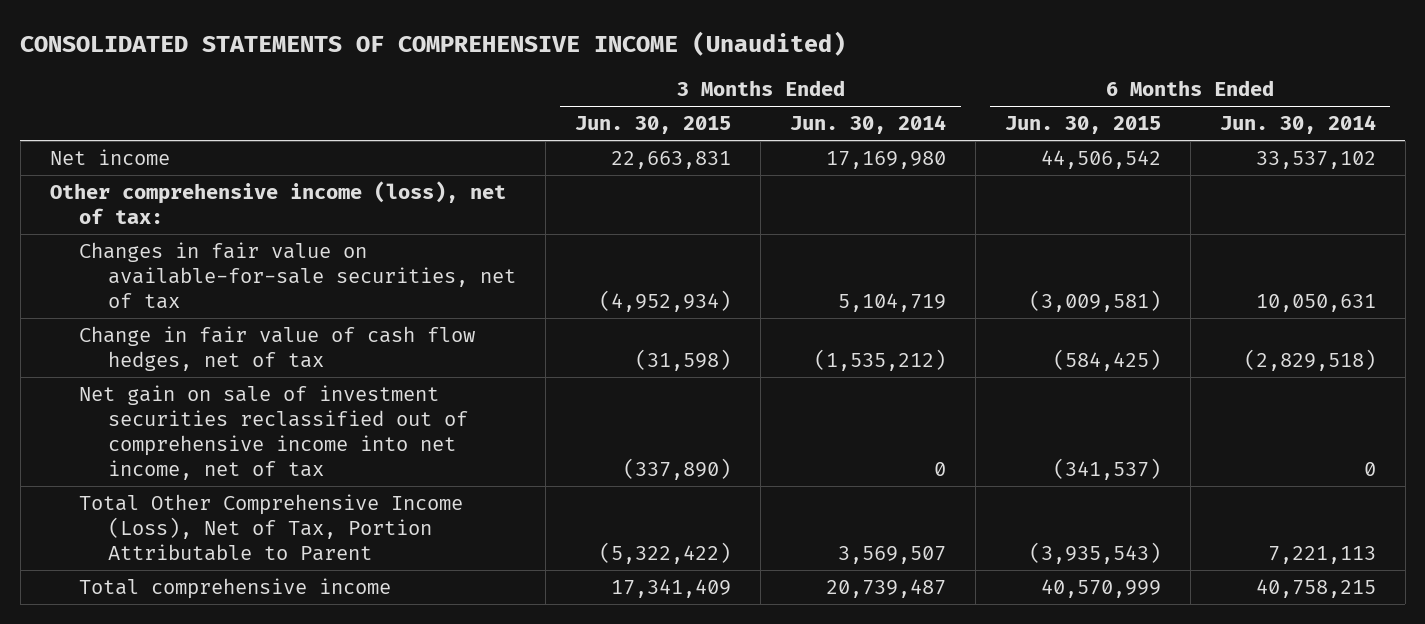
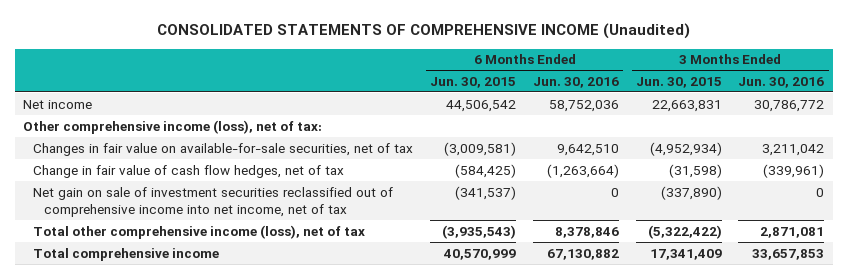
- | 3 Months Ended Jun. 30, 2015 | 3 Months Ended Jun. 30, 2014 | 6 Months Ended Jun. 30, 2015 | 6 Months Ended Jun. 30, 2014
+ | 6 Months Ended Jun. 30, 2015 | 6 Months Ended Jun. 30, 2016 | 3 Months Ended Jun. 30, 2015 | 3 Months Ended Jun. 30, 2016
- Total Other Comprehensive Income (Loss), Net of Tax, Portion Attributable to Parent | (5,322,422) | 3,569,507 | (3,935,543) | 7,221,113
+ Total other comprehensive income (loss), net of tax | (3,935,543) | 8,378,846 | (5,322,422) | 2,871,081

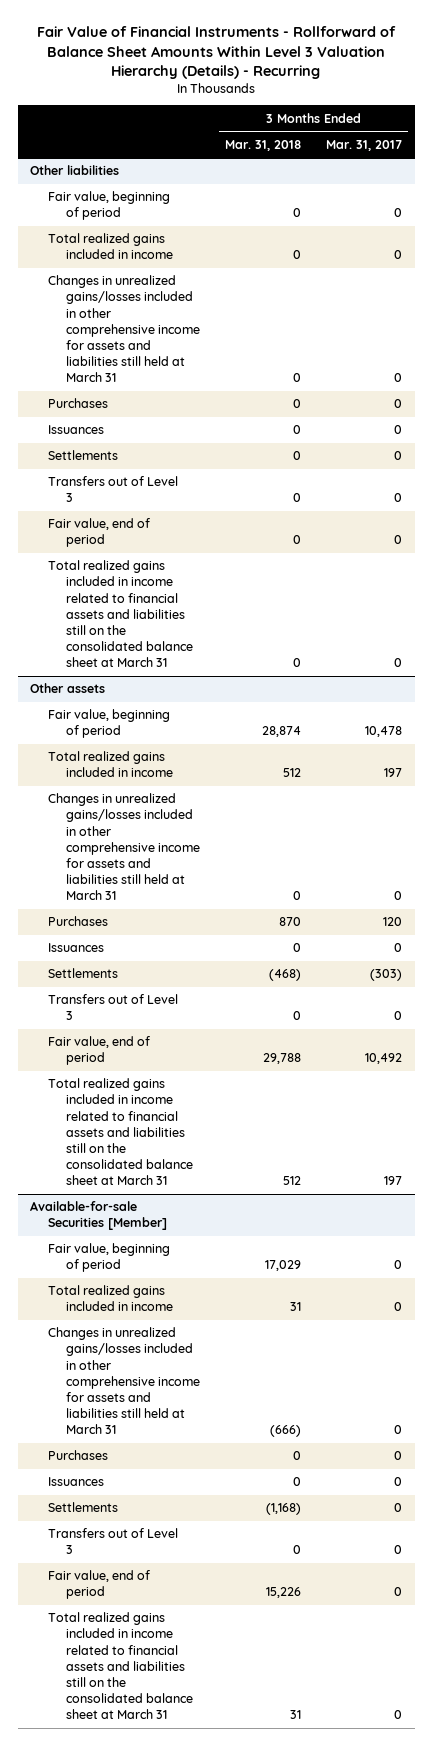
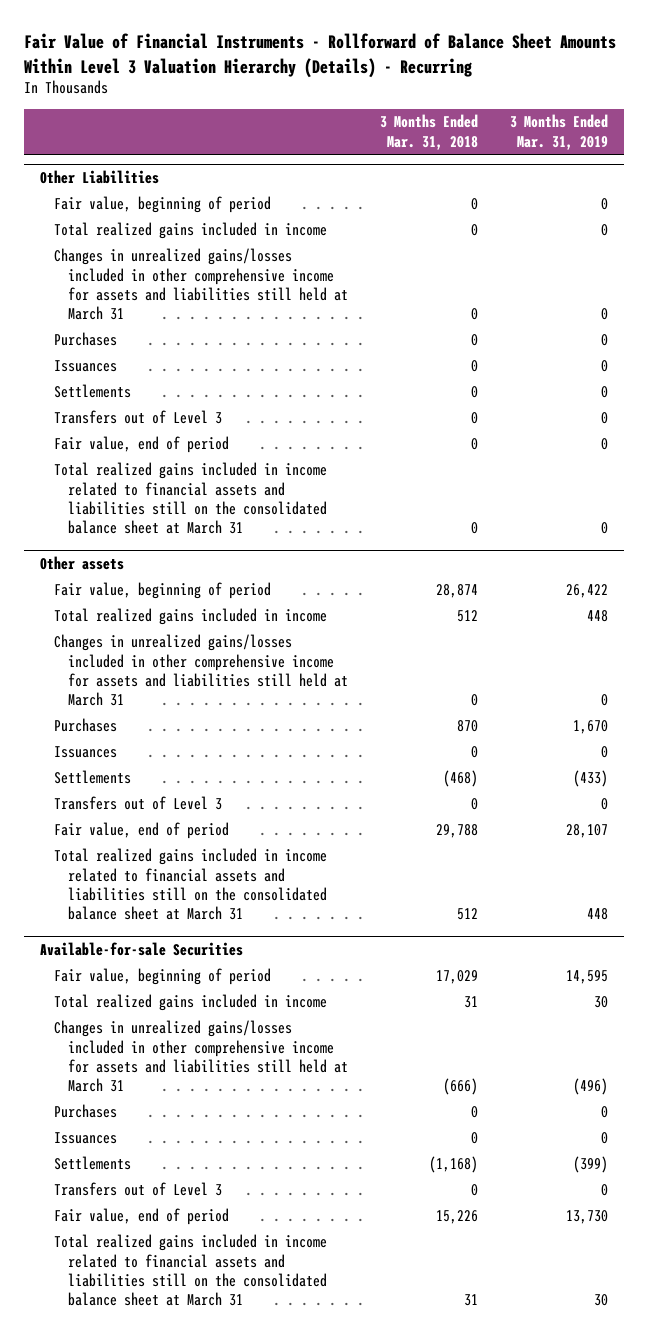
- | 3 Months Ended Mar. 31, 2018 | 3 Months Ended Mar. 31, 2017
+ | 3 Months Ended Mar. 31, 2018 | 3 Months Ended Mar. 31, 2019
- Other liabilities
+ Other Liabilities
- Available-for-sale Securities [Member]
+ Available-for-sale Securities

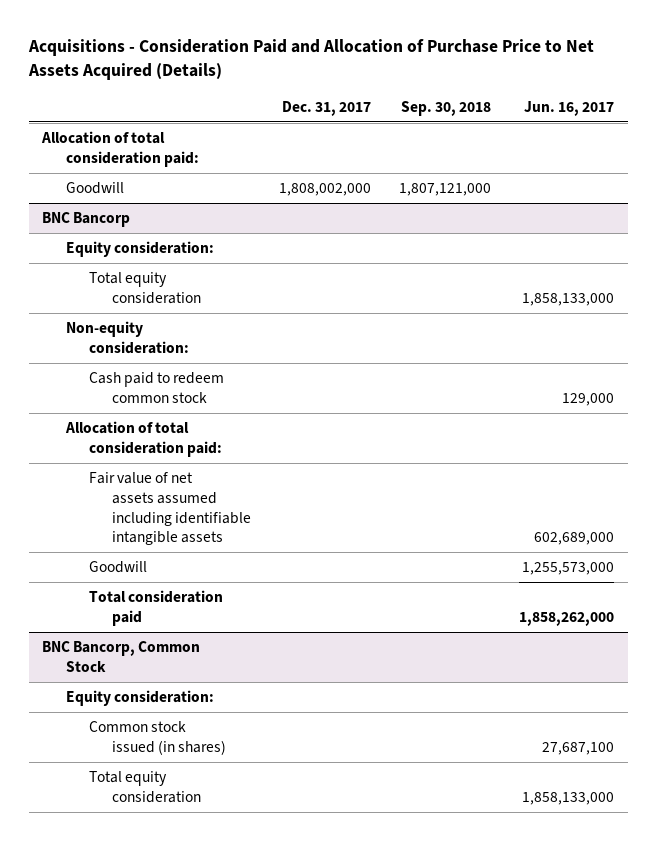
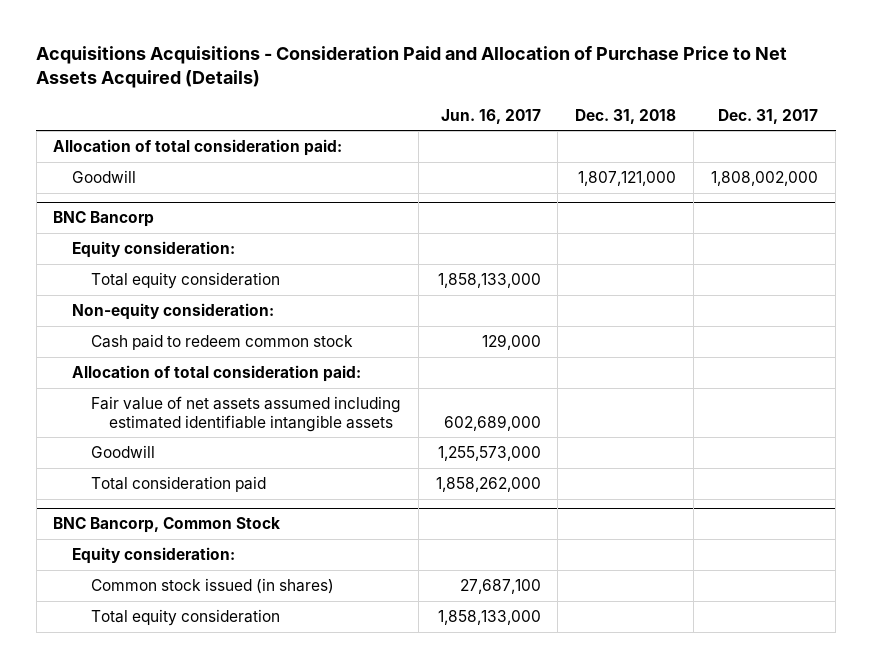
- Acquisitions - Consideration Paid and Allocation of Purchase Price to Net Assets Acquired (Details)
+ Acquisitions Acquisitions - Consideration Paid and Allocation of Purchase Price to Net Assets Acquired (Details)
- | Dec. 31, 2017 | Sep. 30, 2018 | Jun. 16, 2017
+ | Jun. 16, 2017 | Dec. 31, 2018 | Dec. 31, 2017
@ BNC Bancorp
- Fair value of net assets assumed including identifiable intangible assets | | | 602,689,000
+ Fair value of net assets assumed including estimated identifiable intangible assets | 602,689,000 | |

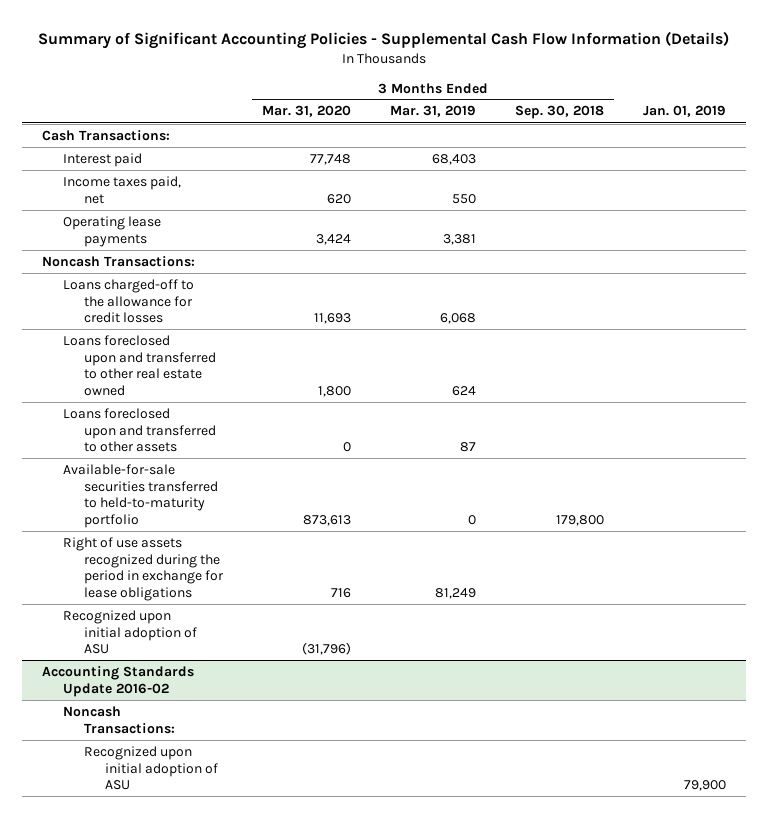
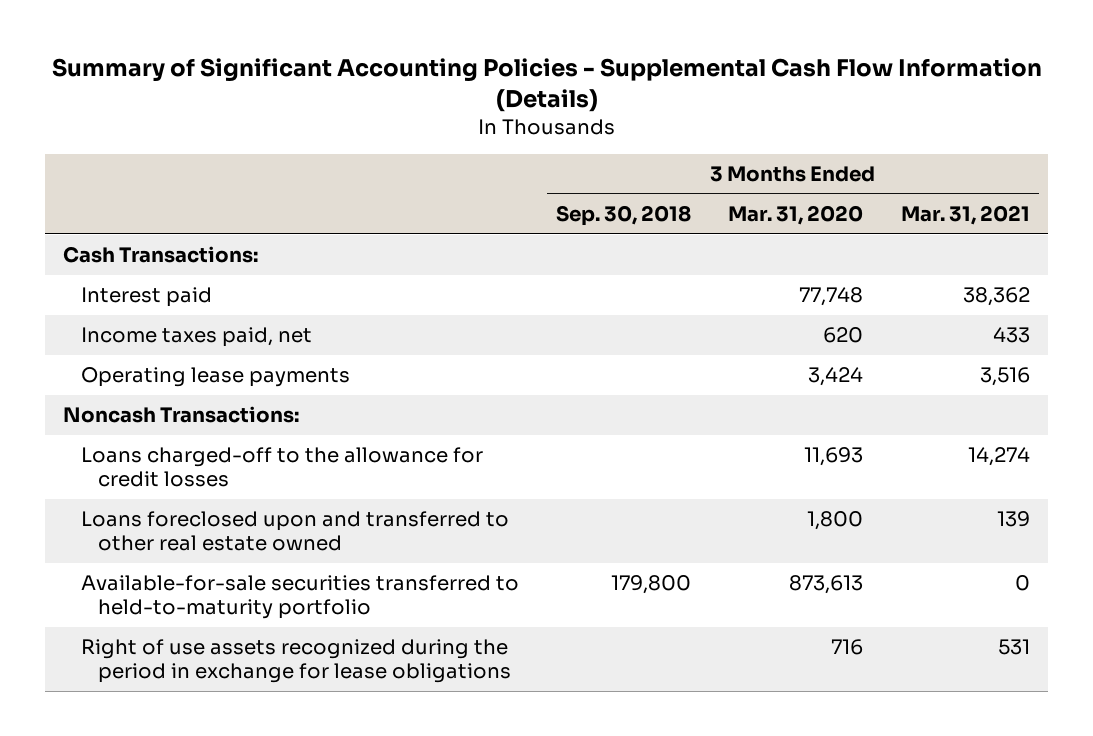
- | 3 Months Ended Mar. 31, 2020 | 3 Months Ended Mar. 31, 2019 | 3 Months Ended Sep. 30, 2018 | Jan. 01, 2019
+ | 3 Months Ended Sep. 30, 2018 | 3 Months Ended Mar. 31, 2020 | 3 Months Ended Mar. 31, 2021
- Loans foreclosed upon and transferred to other assets | 0 | 87 | |
- Recognized upon initial adoption of ASU | (31,796) | | |
- Accounting Standards Update 2016-02
- Noncash Transactions:
- Recognized upon initial adoption of ASU | | | | 79,900

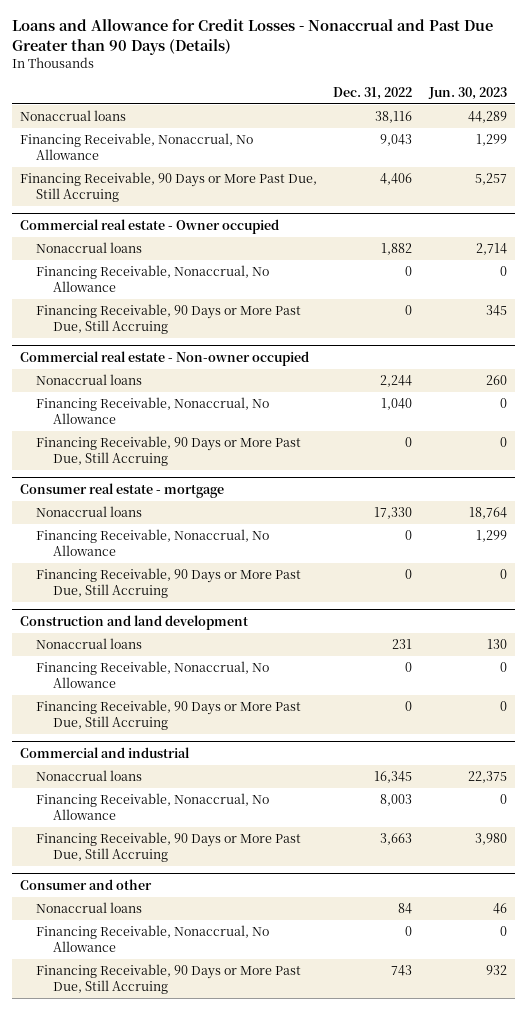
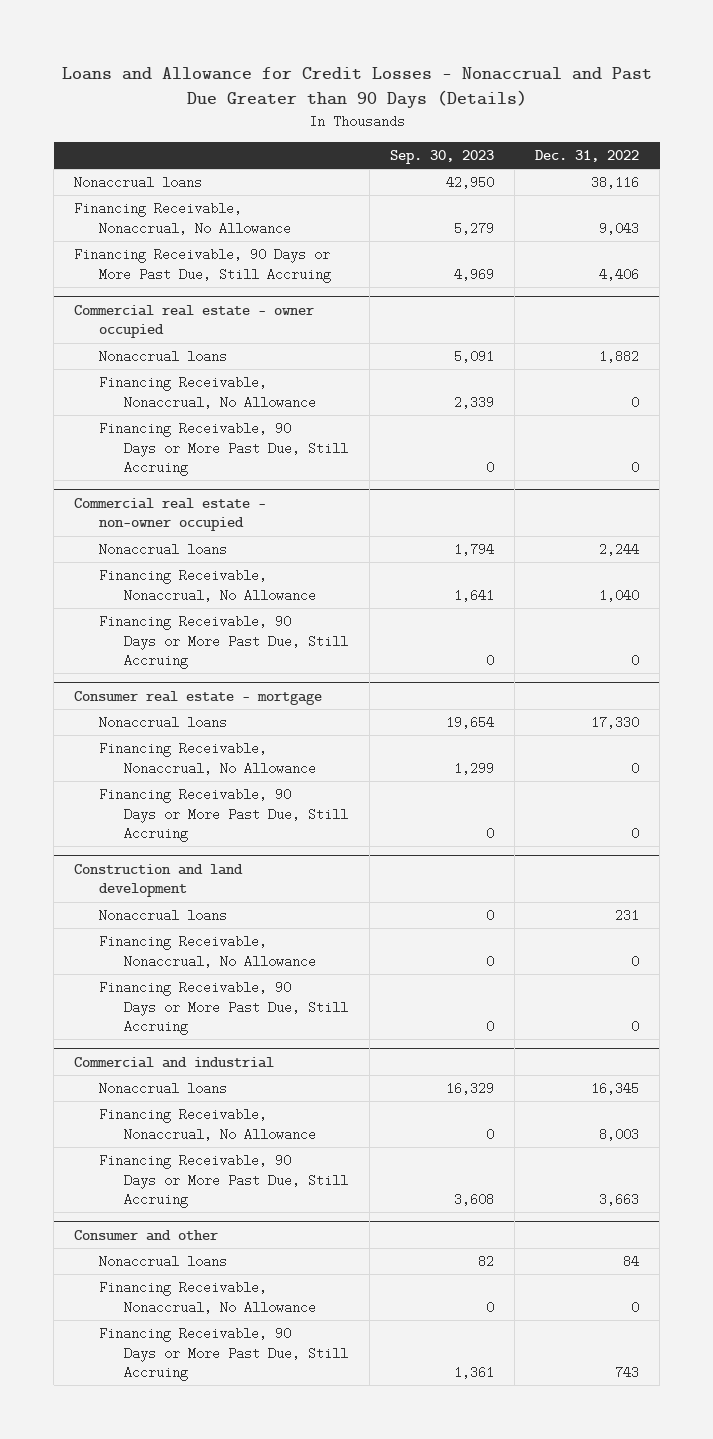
- | Dec. 31, 2022 | Jun. 30, 2023
+ | Sep. 30, 2023 | Dec. 31, 2022
- Commercial real estate - Owner occupied
+ Commercial real estate - owner occupied
- Commercial real estate - Non-owner occupied
+ Commercial real estate - non-owner occupied

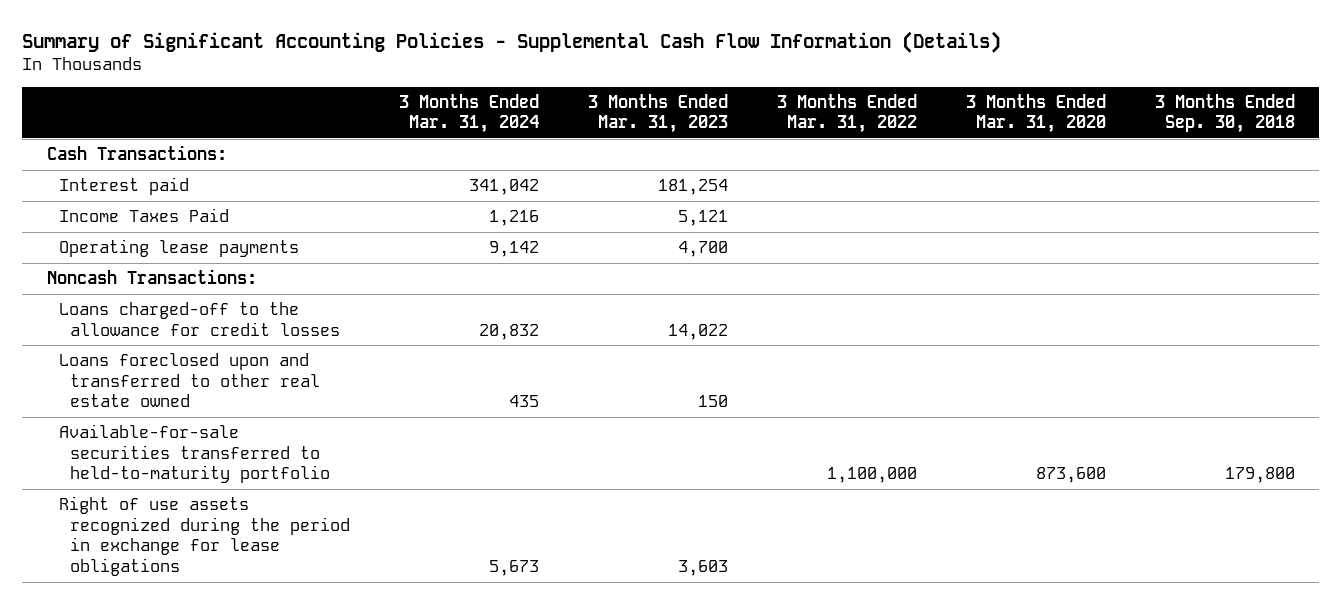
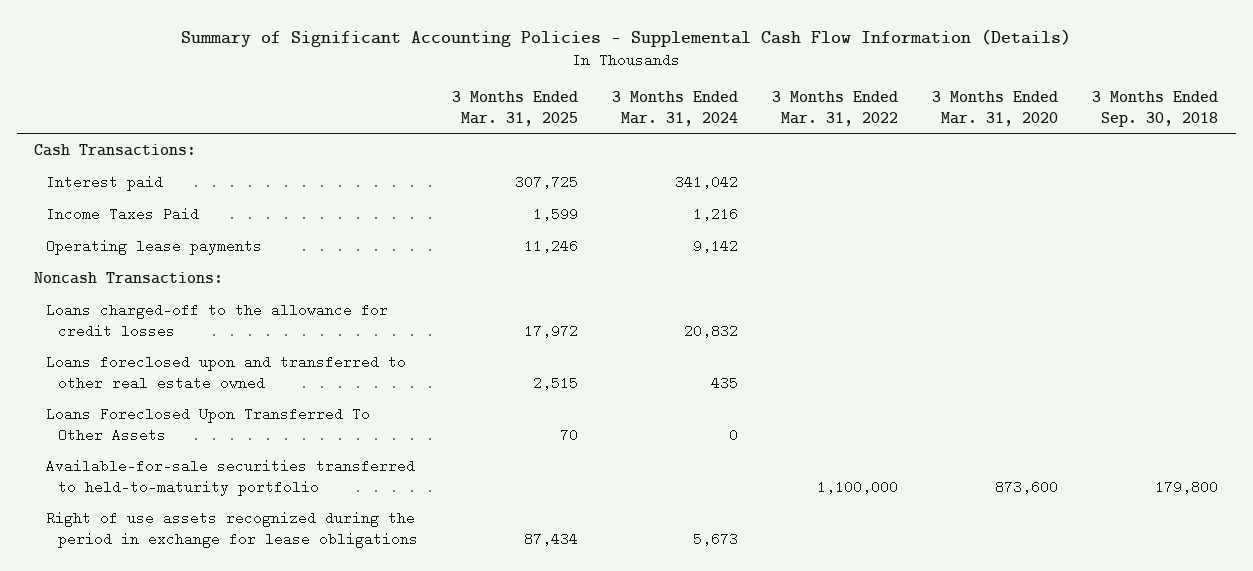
- | 3 Months Ended Mar. 31, 2024 | 3 Months Ended Mar. 31, 2023 | 3 Months Ended Mar. 31, 2022 | 3 Months Ended Mar. 31, 2020 | 3 Months Ended Sep. 30, 2018
+ | 3 Months Ended Mar. 31, 2025 | 3 Months Ended Mar. 31, 2024 | 3 Months Ended Mar. 31, 2022 | 3 Months Ended Mar. 31, 2020 | 3 Months Ended Sep. 30, 2018
+ Loans Foreclosed Upon Transferred To Other Assets | 70 | 0 | | |

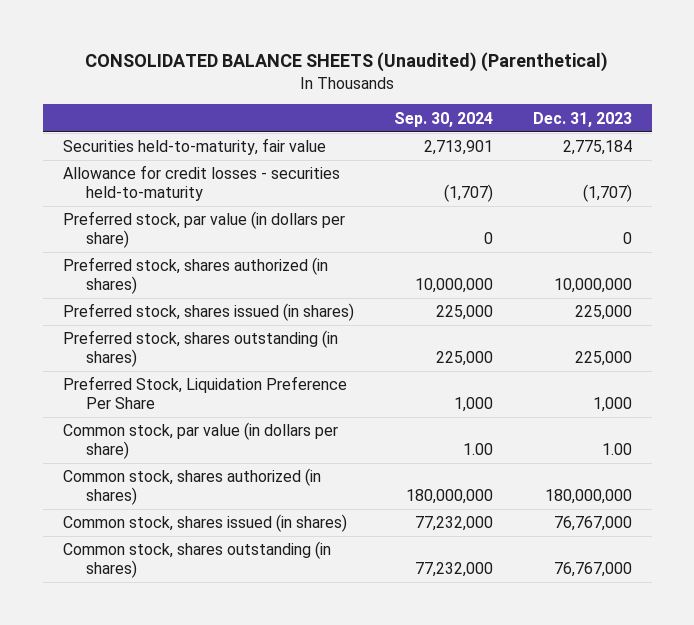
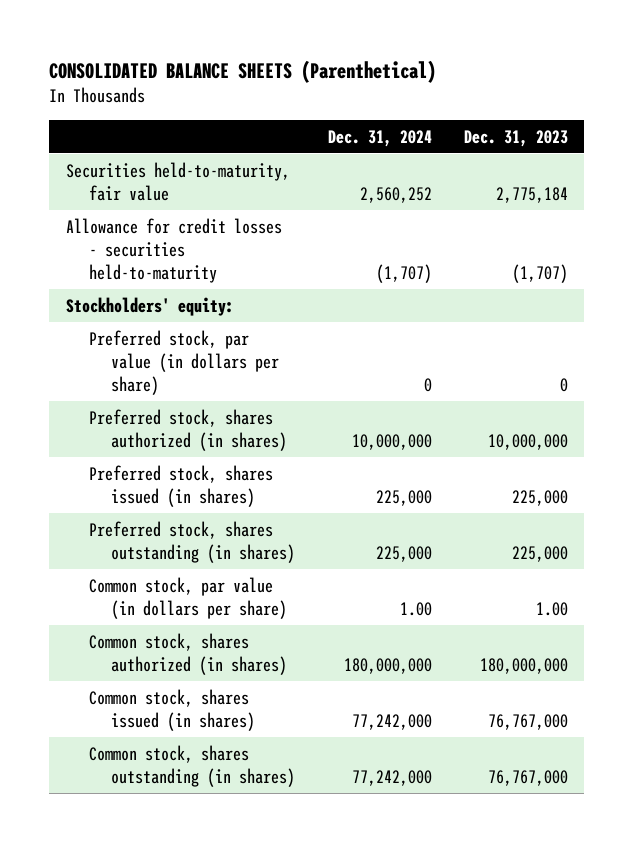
- CONSOLIDATED BALANCE SHEETS (Unaudited) (Parenthetical)
+ CONSOLIDATED BALANCE SHEETS (Parenthetical)
- | Sep. 30, 2024 | Dec. 31, 2023
+ | Dec. 31, 2024 | Dec. 31, 2023
+ Stockholders' equity:
- Preferred Stock, Liquidation Preference Per Share | 1,000 | 1,000

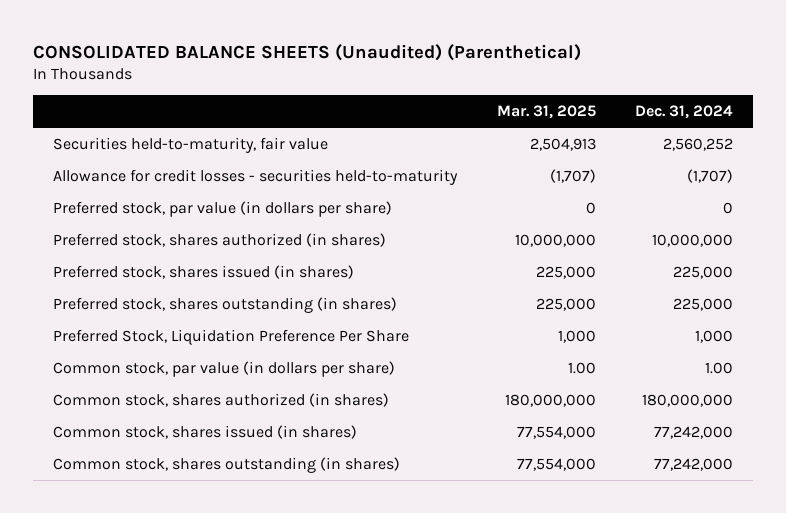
- CONSOLIDATED BALANCE SHEETS (Parenthetical)
+ CONSOLIDATED BALANCE SHEETS (Unaudited) (Parenthetical)
- | Dec. 31, 2024 | Dec. 31, 2023
+ | Mar. 31, 2025 | Dec. 31, 2024
- Stockholders' equity:
+ Preferred Stock, Liquidation Preference Per Share | 1,000 | 1,000

